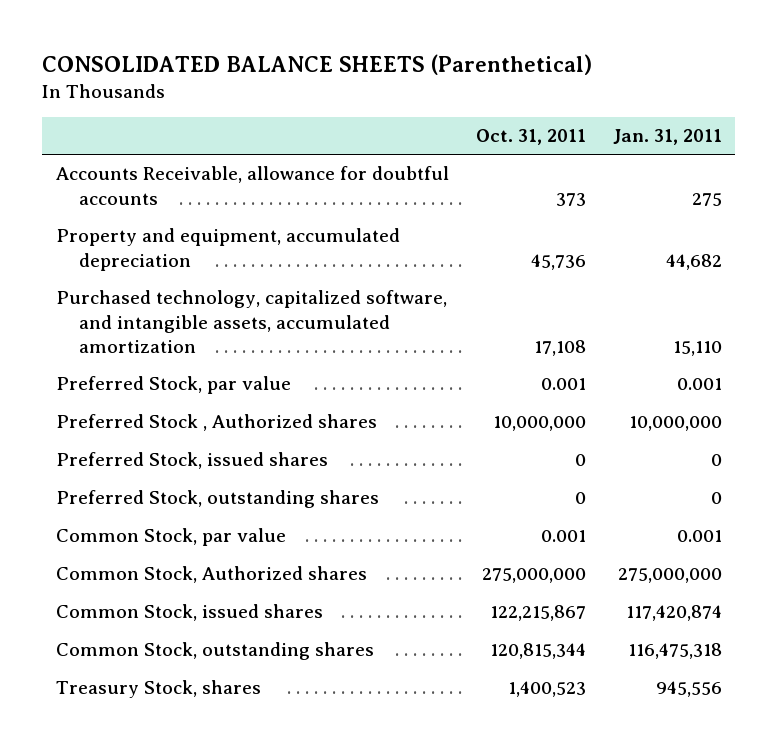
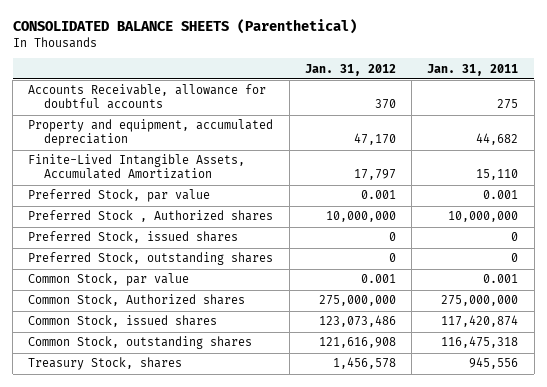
- | Oct. 31, 2011 | Jan. 31, 2011
+ | Jan. 31, 2012 | Jan. 31, 2011
- Purchased technology, capitalized software, and intangible assets, accumulated amortization | 17,108 | 15,110
+ Finite-Lived Intangible Assets, Accumulated Amortization | 17,797 | 15,110

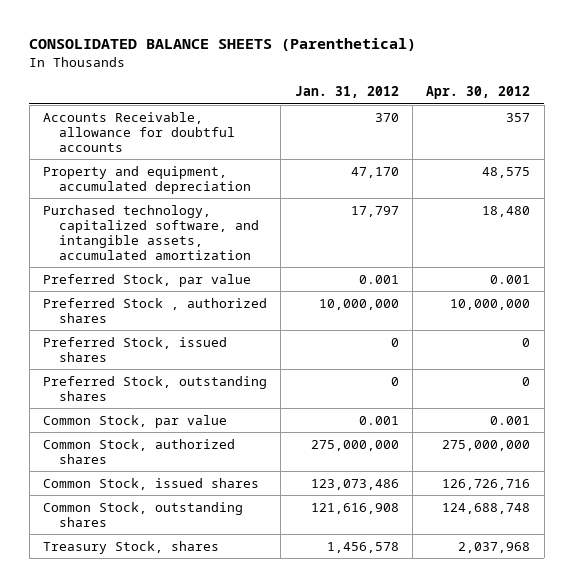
- | Jan. 31, 2012 | Jan. 31, 2011
+ | Jan. 31, 2012 | Apr. 30, 2012
- Finite-Lived Intangible Assets, Accumulated Amortization | 17,797 | 15,110
+ Purchased technology, capitalized software, and intangible assets, accumulated amortization | 17,797 | 18,480
- Preferred Stock , Authorized shares | 10,000,000 | 10,000,000
+ Preferred Stock , authorized shares | 10,000,000 | 10,000,000
- Common Stock, Authorized shares | 275,000,000 | 275,000,000
+ Common Stock, authorized shares | 275,000,000 | 275,000,000

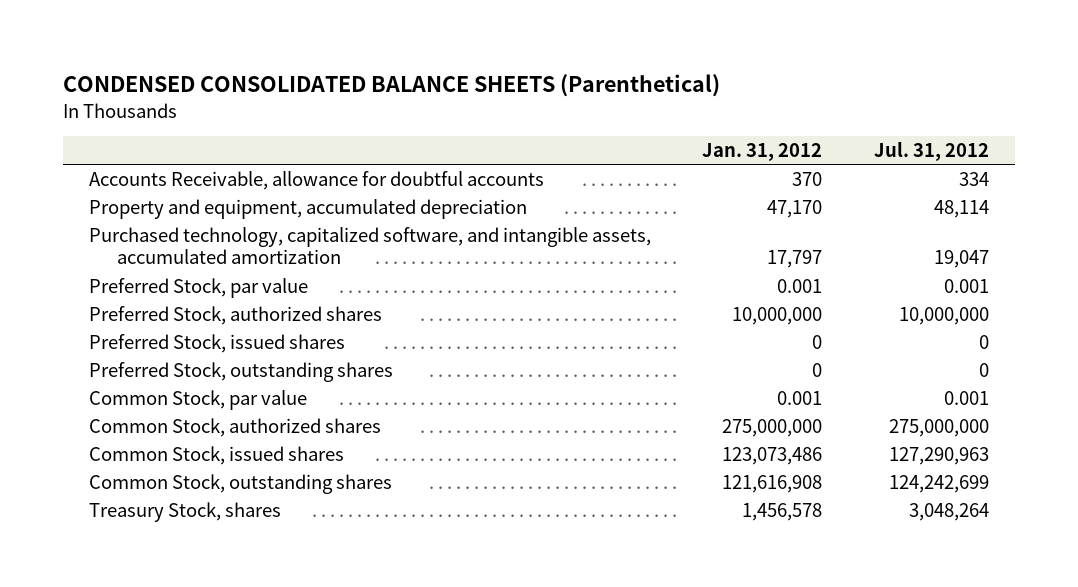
- CONSOLIDATED BALANCE SHEETS (Parenthetical)
+ CONDENSED CONSOLIDATED BALANCE SHEETS (Parenthetical)
- | Jan. 31, 2012 | Apr. 30, 2012
+ | Jan. 31, 2012 | Jul. 31, 2012
- Preferred Stock , authorized shares | 10,000,000 | 10,000,000
+ Preferred Stock, authorized shares | 10,000,000 | 10,000,000

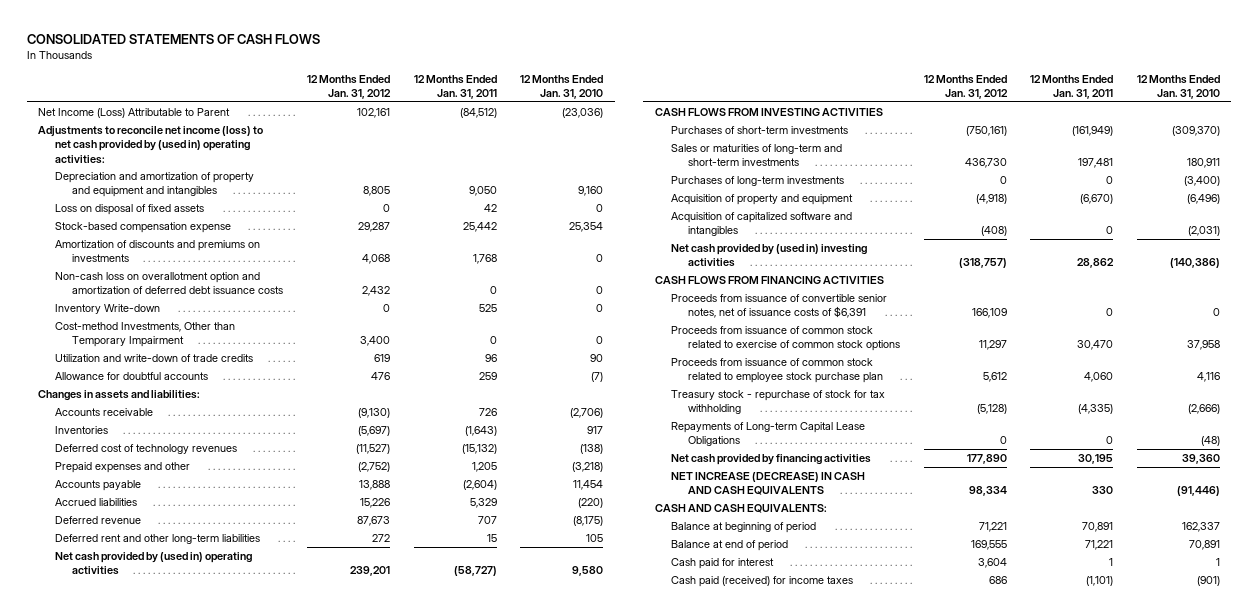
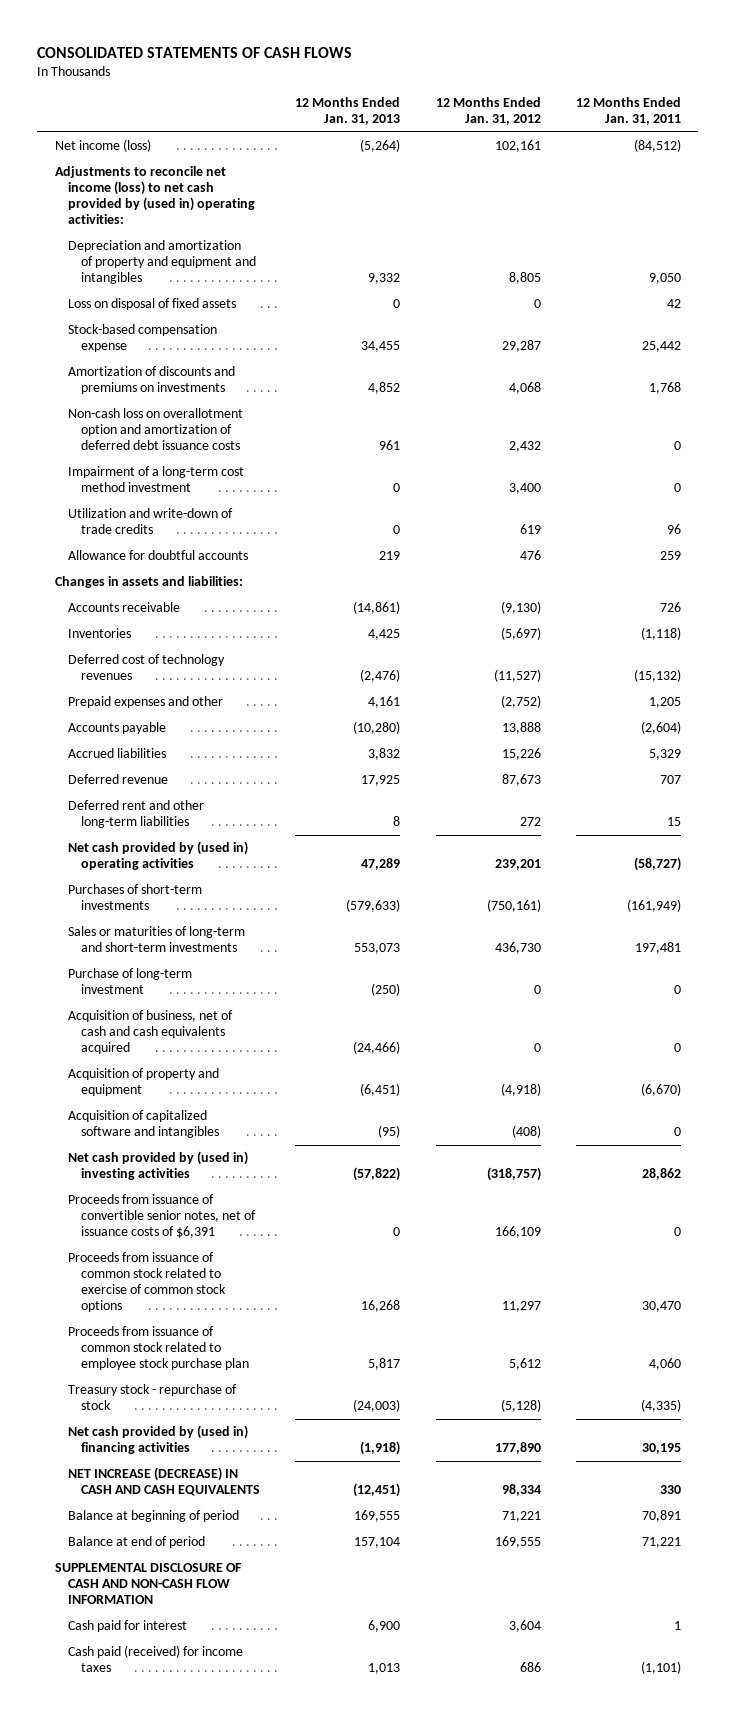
- | 12 Months Ended Jan. 31, 2012 | 12 Months Ended Jan. 31, 2011 | 12 Months Ended Jan. 31, 2010
+ | 12 Months Ended Jan. 31, 2013 | 12 Months Ended Jan. 31, 2012 | 12 Months Ended Jan. 31, 2011
- Net Income (Loss) Attributable to Parent | 102,161 | (84,512) | (23,036)
+ Net income (loss) | (5,264) | 102,161 | (84,512)
- Inventory Write-down | 0 | 525 | 0
- Cost-method Investments, Other than Temporary Impairment | 3,400 | 0 | 0
+ Impairment of a long-term cost method investment | 0 | 3,400 | 0
- Inventories | (5,697) | (1,643) | 917
+ Inventories | 4,425 | (5,697) | (1,118)
- CASH FLOWS FROM INVESTING ACTIVITIES
- Purchases of long-term investments | 0 | 0 | (3,400)
+ Purchase of long-term investment | (250) | 0 | 0
+ Acquisition of business, net of cash and cash equivalents acquired | (24,466) | 0 | 0
- CASH FLOWS FROM FINANCING ACTIVITIES
- Treasury stock - repurchase of stock for tax withholding | (5,128) | (4,335) | (2,666)
- Repayments of Long-term Capital Lease Obligations | 0 | 0 | (48)
- Net cash provided by financing activities | 177,890 | 30,195 | 39,360
+ Treasury stock - repurchase of stock | (24,003) | (5,128) | (4,335)
+ Net cash provided by (used in) financing activities | (1,918) | 177,890 | 30,195
- CASH AND CASH EQUIVALENTS:
+ SUPPLEMENTAL DISCLOSURE OF CASH AND NON-CASH FLOW INFORMATION

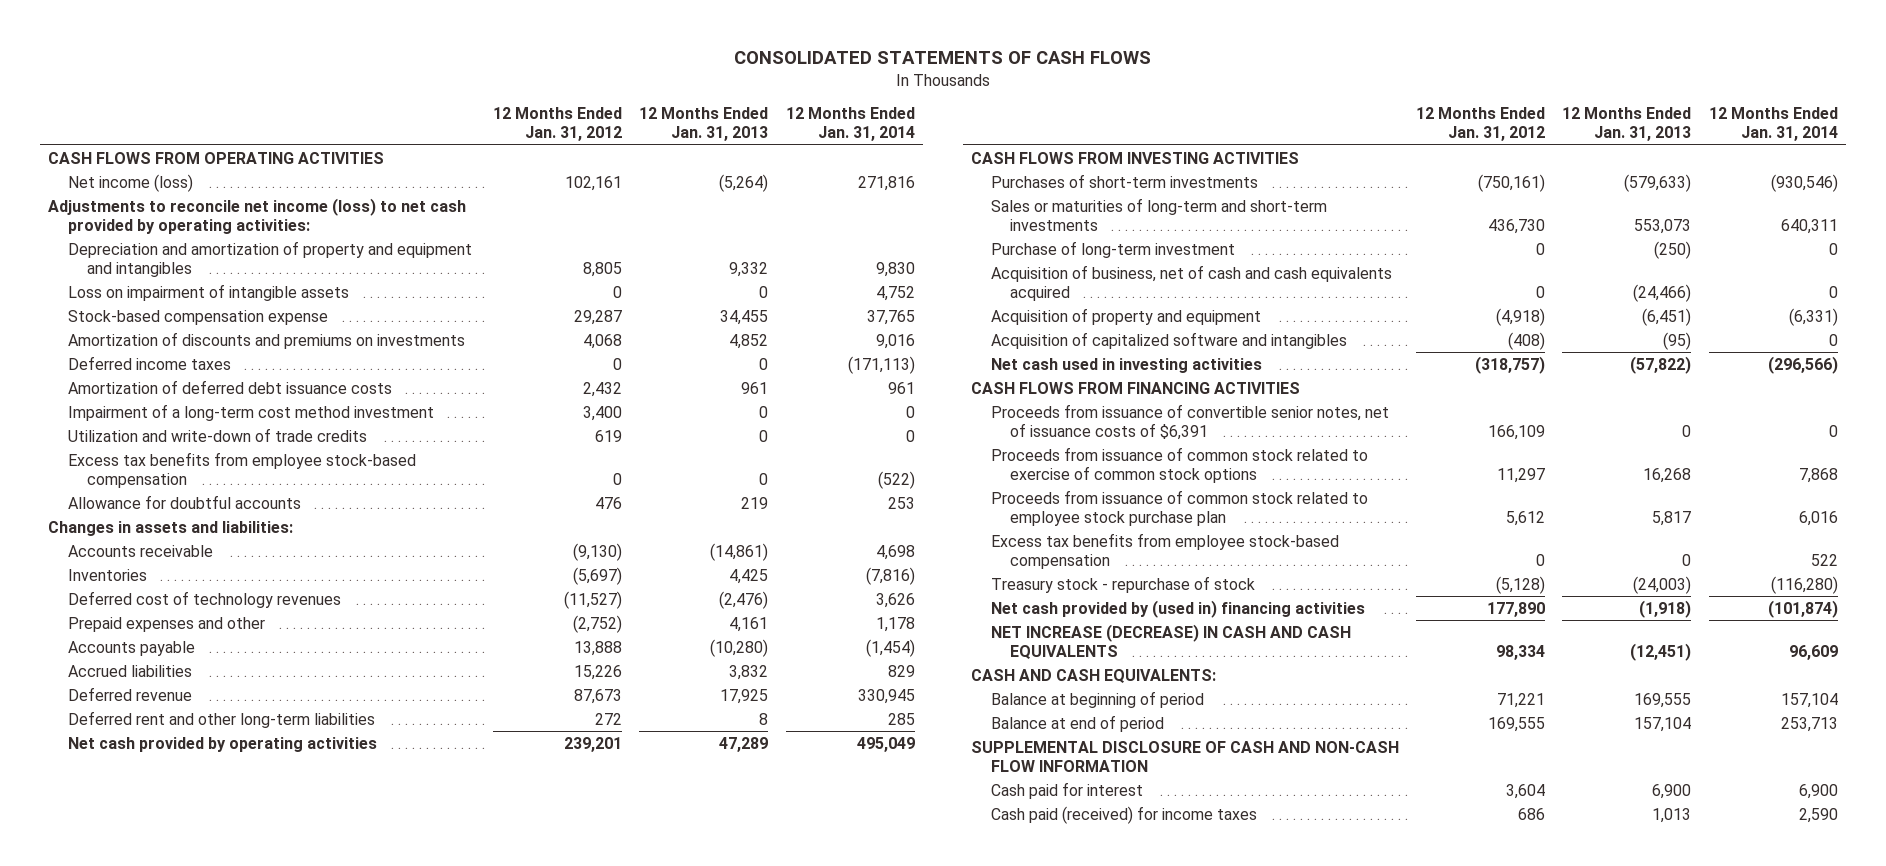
- | 12 Months Ended Jan. 31, 2013 | 12 Months Ended Jan. 31, 2012 | 12 Months Ended Jan. 31, 2011
+ | 12 Months Ended Jan. 31, 2012 | 12 Months Ended Jan. 31, 2013 | 12 Months Ended Jan. 31, 2014
+ CASH FLOWS FROM OPERATING ACTIVITIES
- Adjustments to reconcile net income (loss) to net cash provided by (used in) operating activities:
+ Adjustments to reconcile net income (loss) to net cash provided by operating activities:
- Loss on disposal of fixed assets | 0 | 0 | 42
+ Loss on impairment of intangible assets | 0 | 0 | 4,752
- Non-cash loss on overallotment option and amortization of deferred debt issuance costs | 961 | 2,432 | 0
+ Deferred income taxes | 0 | 0 | (171,113)
+ Amortization of deferred debt issuance costs | 2,432 | 961 | 961
+ Excess tax benefits from employee stock-based compensation | 0 | 0 | (522)
- Net cash provided by (used in) operating activities | 47,289 | 239,201 | (58,727)
+ Net cash provided by operating activities | 239,201 | 47,289 | 495,049
+ CASH FLOWS FROM INVESTING ACTIVITIES
- Net cash provided by (used in) investing activities | (57,822) | (318,757) | 28,862
+ Net cash used in investing activities | (318,757) | (57,822) | (296,566)
+ CASH FLOWS FROM FINANCING ACTIVITIES
+ Excess tax benefits from employee stock-based compensation | 0 | 0 | 522
+ CASH AND CASH EQUIVALENTS:

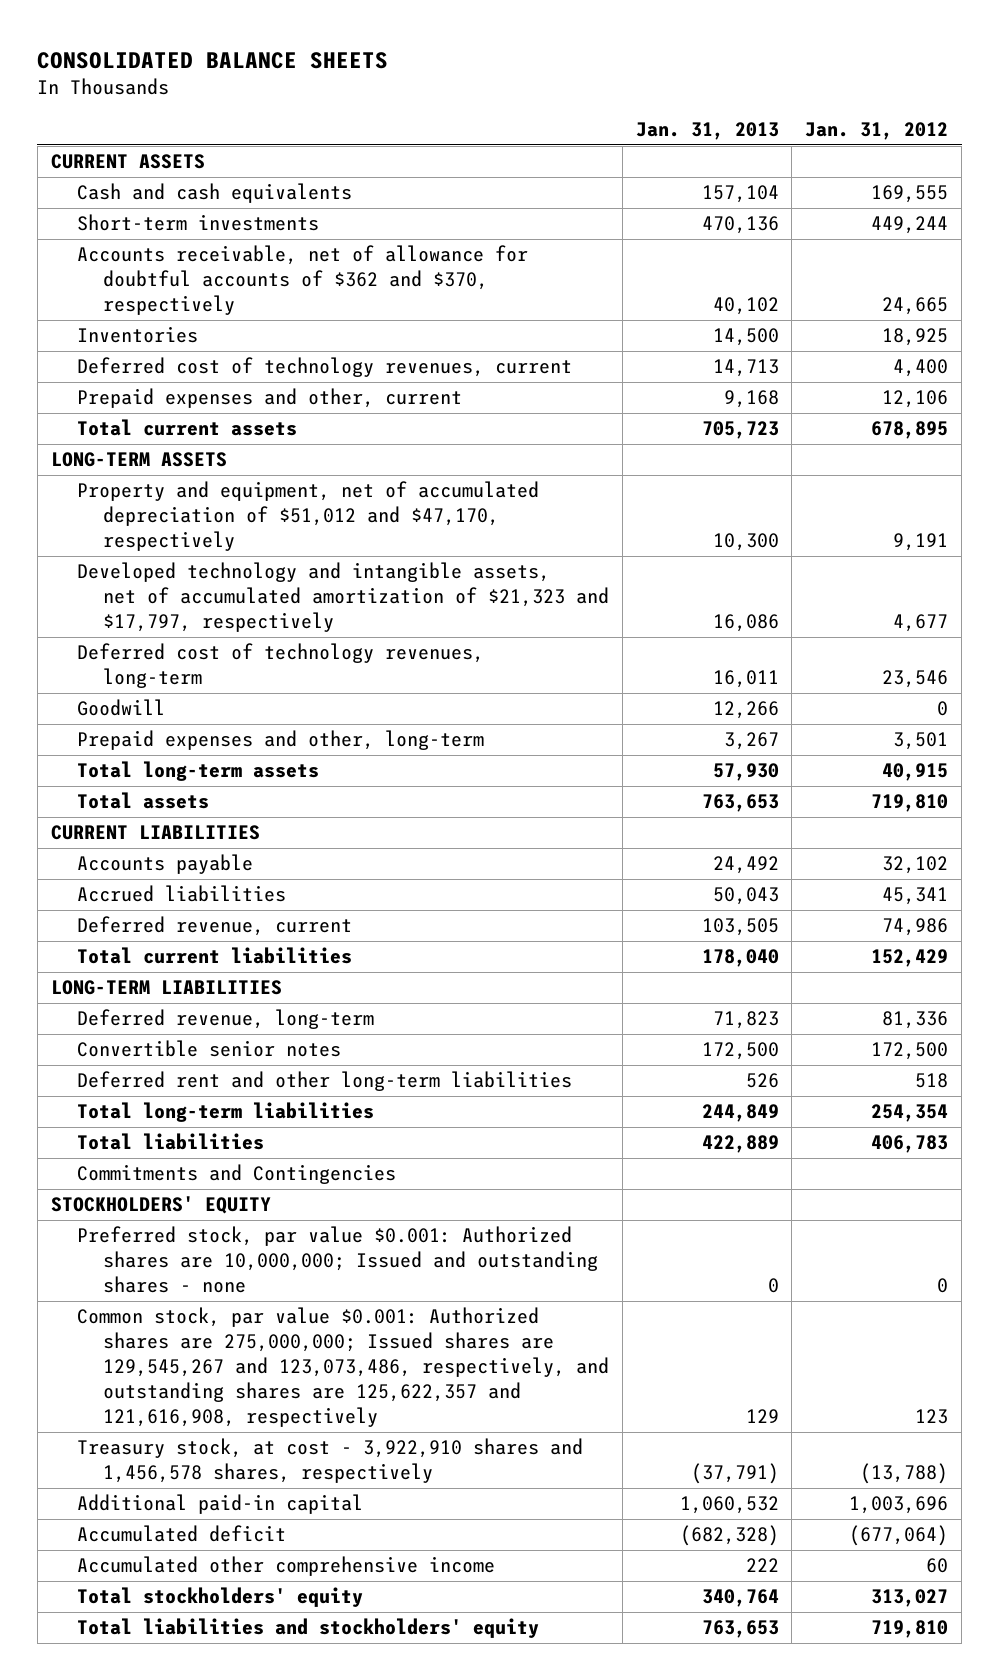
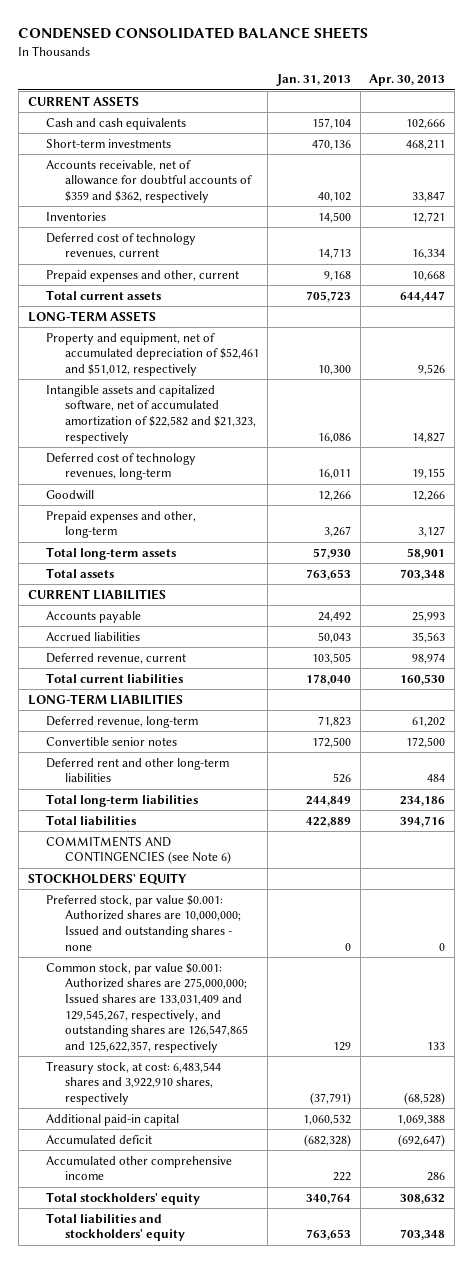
- CONSOLIDATED BALANCE SHEETS
+ CONDENSED CONSOLIDATED BALANCE SHEETS
- | Jan. 31, 2013 | Jan. 31, 2012
+ | Jan. 31, 2013 | Apr. 30, 2013
- Accounts receivable, net of allowance for doubtful accounts of $362 and $370, respectively | 40,102 | 24,665
+ Accounts receivable, net of allowance for doubtful accounts of $359 and $362, respectively | 40,102 | 33,847
- Property and equipment, net of accumulated depreciation of $51,012 and $47,170, respectively | 10,300 | 9,191
- Developed technology and intangible assets, net of accumulated amortization of $21,323 and $17,797, respectively | 16,086 | 4,677
+ Property and equipment, net of accumulated depreciation of $52,461 and $51,012, respectively | 10,300 | 9,526
+ Intangible assets and capitalized software, net of accumulated amortization of $22,582 and $21,323, respectively | 16,086 | 14,827
- Commitments and Contingencies
+ COMMITMENTS AND CONTINGENCIES (see Note 6)
- Common stock, par value $0.001: Authorized shares are 275,000,000; Issued shares are 129,545,267 and 123,073,486, respectively, and outstanding shares are 125,622,357 and 121,616,908, respectively | 129 | 123
- Treasury stock, at cost - 3,922,910 shares and 1,456,578 shares, respectively | (37,791) | (13,788)
+ Common stock, par value $0.001: Authorized shares are 275,000,000; Issued shares are 133,031,409 and 129,545,267, respectively, and outstanding shares are 126,547,865 and 125,622,357, respectively | 129 | 133
+ Treasury stock, at cost: 6,483,544 shares and 3,922,910 shares, respectively | (37,791) | (68,528)

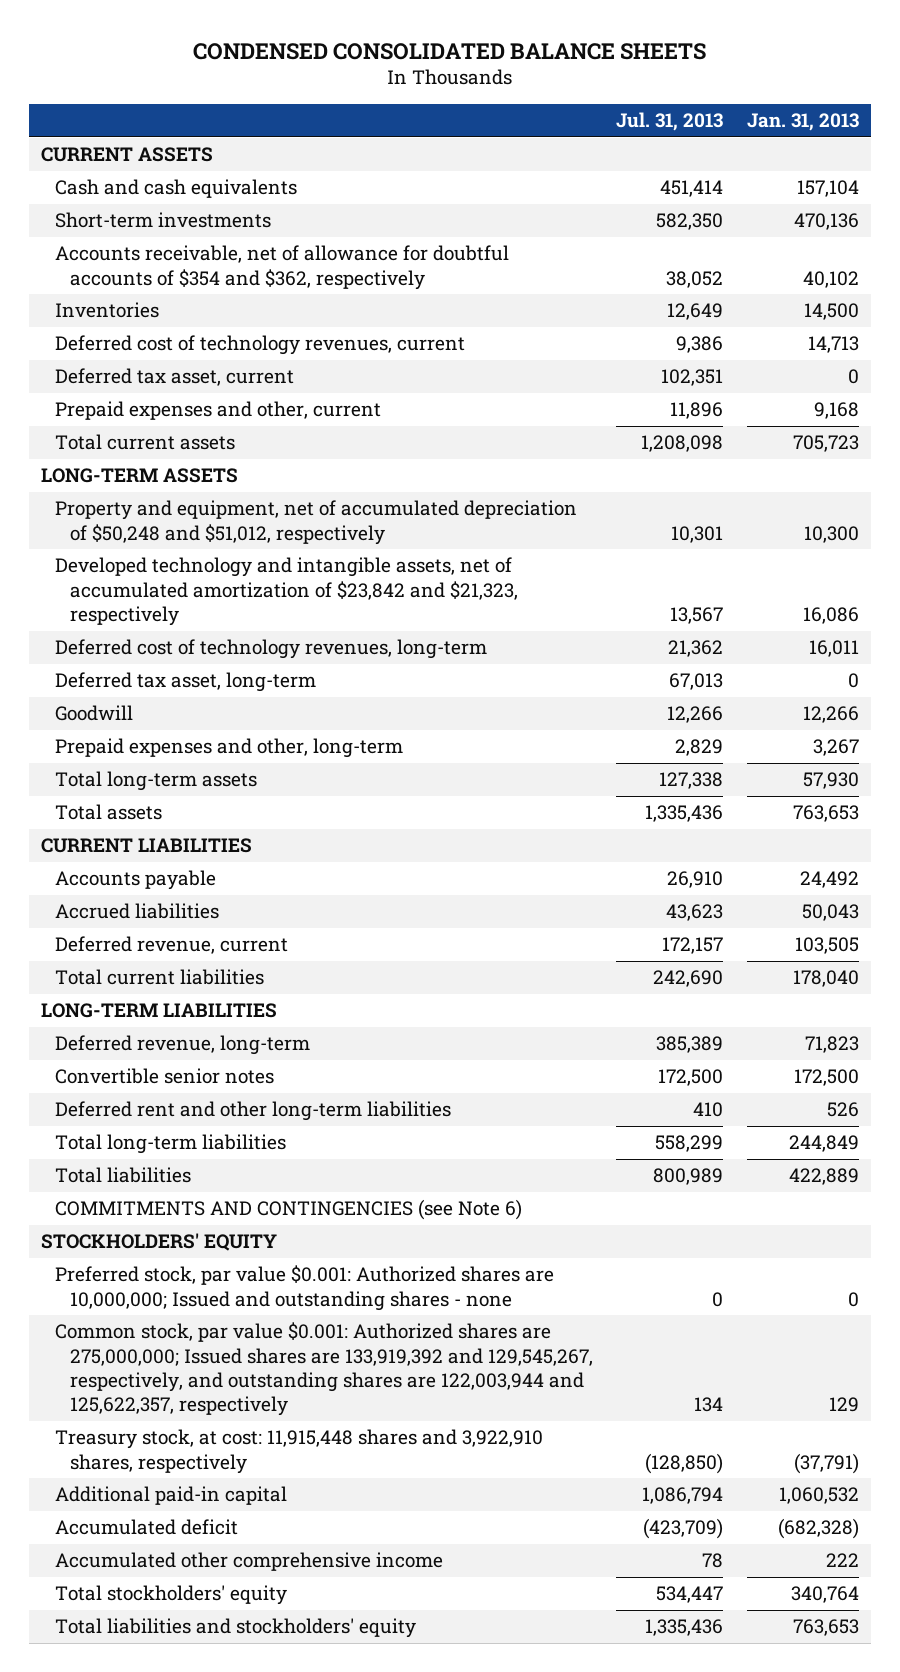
- | Jan. 31, 2013 | Apr. 30, 2013
+ | Jul. 31, 2013 | Jan. 31, 2013
- Accounts receivable, net of allowance for doubtful accounts of $359 and $362, respectively | 40,102 | 33,847
+ Accounts receivable, net of allowance for doubtful accounts of $354 and $362, respectively | 38,052 | 40,102
+ Deferred tax asset, current | 102,351 | 0
- Property and equipment, net of accumulated depreciation of $52,461 and $51,012, respectively | 10,300 | 9,526
- Intangible assets and capitalized software, net of accumulated amortization of $22,582 and $21,323, respectively | 16,086 | 14,827
+ Property and equipment, net of accumulated depreciation of $50,248 and $51,012, respectively | 10,301 | 10,300
+ Developed technology and intangible assets, net of accumulated amortization of $23,842 and $21,323, respectively | 13,567 | 16,086
+ Deferred tax asset, long-term | 67,013 | 0
- Common stock, par value $0.001: Authorized shares are 275,000,000; Issued shares are 133,031,409 and 129,545,267, respectively, and outstanding shares are 126,547,865 and 125,622,357, respectively | 129 | 133
- Treasury stock, at cost: 6,483,544 shares and 3,922,910 shares, respectively | (37,791) | (68,528)
+ Common stock, par value $0.001: Authorized shares are 275,000,000; Issued shares are 133,919,392 and 129,545,267, respectively, and outstanding shares are 122,003,944 and 125,622,357, respectively | 134 | 129
+ Treasury stock, at cost: 11,915,448 shares and 3,922,910 shares, respectively | (128,850) | (37,791)

